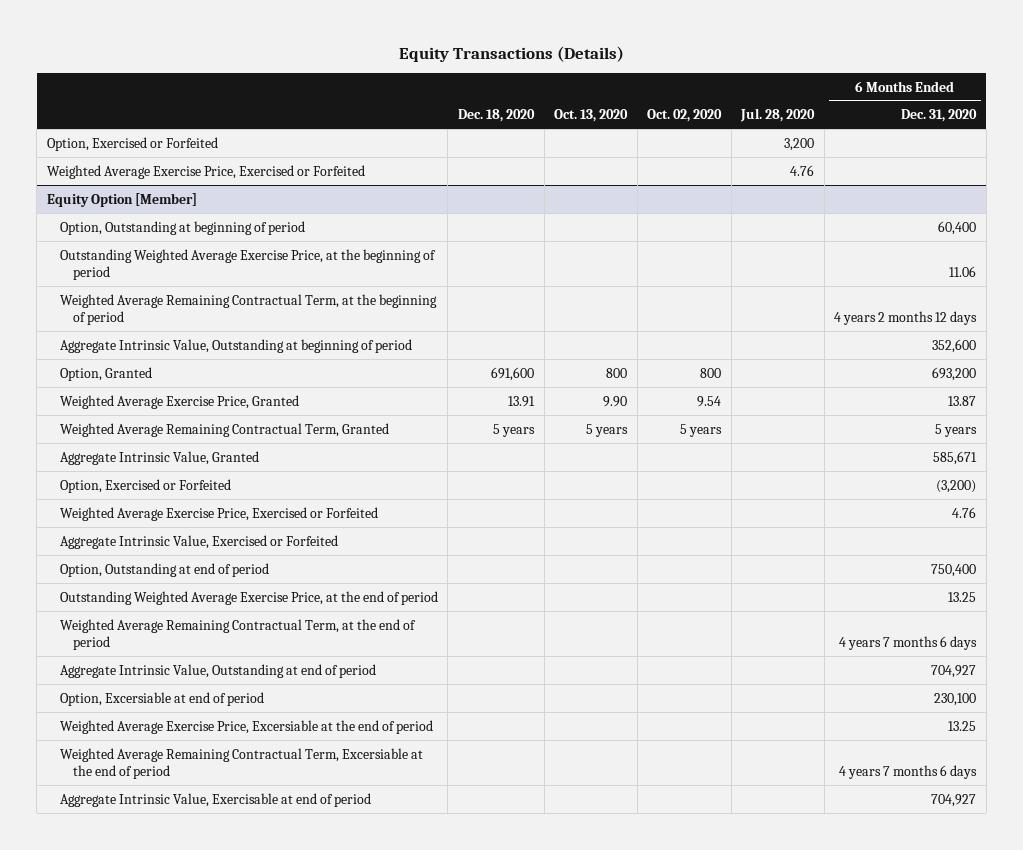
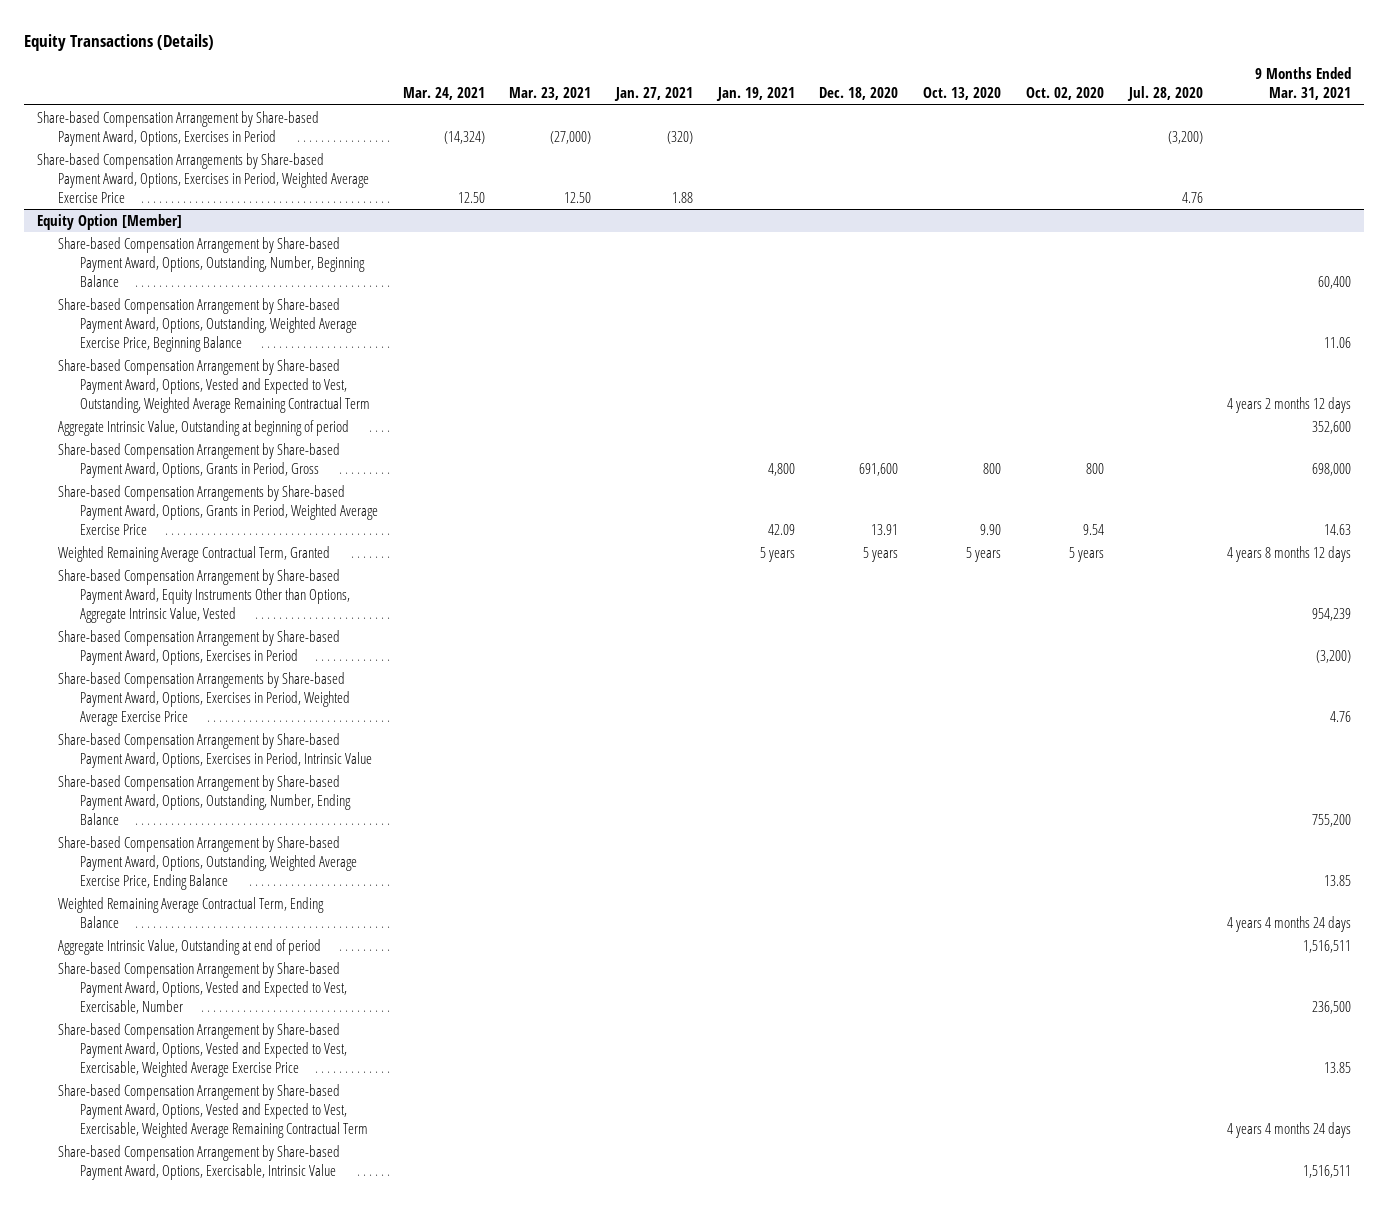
- | Dec. 18, 2020 | Oct. 13, 2020 | Oct. 02, 2020 | Jul. 28, 2020 | 6 Months Ended Dec. 31, 2020
+ | Mar. 24, 2021 | Mar. 23, 2021 | Jan. 27, 2021 | Jan. 19, 2021 | Dec. 18, 2020 | Oct. 13, 2020 | Oct. 02, 2020 | Jul. 28, 2020 | 9 Months Ended Mar. 31, 2021
- Option, Exercised or Forfeited | | | | 3,200 |
- Weighted Average Exercise Price, Exercised or Forfeited | | | | 4.76 |
+ Share-based Compensation Arrangement by Share-based Payment Award, Options, Exercises in Period | (14,324) | (27,000) | (320) | | | | | (3,200) |
+ Share-based Compensation Arrangements by Share-based Payment Award, Options, Exercises in Period, Weighted Average Exercise Price | 12.50 | 12.50 | 1.88 | | | | | 4.76 |
@ Equity Option [Member]
- Option, Outstanding at beginning of period | | | | | 60,400
- Outstanding Weighted Average Exercise Price, at the beginning of period | | | | | 11.06
- Weighted Average Remaining Contractual Term, at the beginning of period | | | | | 4 years 2 months 12 days
+ Share-based Compensation Arrangement by Share-based Payment Award, Options, Outstanding, Number, Beginning Balance | | | | | | | | | 60,400
+ Share-based Compensation Arrangement by Share-based Payment Award, Options, Outstanding, Weighted Average Exercise Price, Beginning Balance | | | | | | | | | 11.06
+ Share-based Compensation Arrangement by Share-based Payment Award, Options, Vested and Expected to Vest, Outstanding, Weighted Average Remaining Contractual Term | | | | | | | | | 4 years 2 months 12 days
- Option, Granted | 691,600 | 800 | 800 | | 693,200
- Weighted Average Exercise Price, Granted | 13.91 | 9.90 | 9.54 | | 13.87
- Weighted Average Remaining Contractual Term, Granted | 5 years | 5 years | 5 years | | 5 years
- Aggregate Intrinsic Value, Granted | | | | | 585,671
- Option, Exercised or Forfeited | | | | | (3,200)
- Weighted Average Exercise Price, Exercised or Forfeited | | | | | 4.76
- Aggregate Intrinsic Value, Exercised or Forfeited
- Option, Outstanding at end of period | | | | | 750,400
- Outstanding Weighted Average Exercise Price, at the end of period | | | | | 13.25
- Weighted Average Remaining Contractual Term, at the end of period | | | | | 4 years 7 months 6 days
+ Share-based Compensation Arrangement by Share-based Payment Award, Options, Grants in Period, Gross | | | | 4,800 | 691,600 | 800 | 800 | | 698,000
+ Share-based Compensation Arrangements by Share-based Payment Award, Options, Grants in Period, Weighted Average Exercise Price | | | | 42.09 | 13.91 | 9.90 | 9.54 | | 14.63
+ Weighted Remaining Average Contractual Term, Granted | | | | 5 years | 5 years | 5 years | 5 years | | 4 years 8 months 12 days
+ Share-based Compensation Arrangement by Share-based Payment Award, Equity Instruments Other than Options, Aggregate Intrinsic Value, Vested | | | | | | | | | 954,239
+ Share-based Compensation Arrangement by Share-based Payment Award, Options, Exercises in Period | | | | | | | | | (3,200)
+ Share-based Compensation Arrangements by Share-based Payment Award, Options, Exercises in Period, Weighted Average Exercise Price | | | | | | | | | 4.76
+ Share-based Compensation Arrangement by Share-based Payment Award, Options, Exercises in Period, Intrinsic Value
+ Share-based Compensation Arrangement by Share-based Payment Award, Options, Outstanding, Number, Ending Balance | | | | | | | | | 755,200
+ Share-based Compensation Arrangement by Share-based Payment Award, Options, Outstanding, Weighted Average Exercise Price, Ending Balance | | | | | | | | | 13.85
+ Weighted Remaining Average Contractual Term, Ending Balance | | | | | | | | | 4 years 4 months 24 days
- Option, Excersiable at end of period | | | | | 230,100
- Weighted Average Exercise Price, Excersiable at the end of period | | | | | 13.25
- Weighted Average Remaining Contractual Term, Excersiable at the end of period | | | | | 4 years 7 months 6 days
- Aggregate Intrinsic Value, Exercisable at end of period | | | | | 704,927
+ Share-based Compensation Arrangement by Share-based Payment Award, Options, Vested and Expected to Vest, Exercisable, Number | | | | | | | | | 236,500
+ Share-based Compensation Arrangement by Share-based Payment Award, Options, Vested and Expected to Vest, Exercisable, Weighted Average Exercise Price | | | | | | | | | 13.85
+ Share-based Compensation Arrangement by Share-based Payment Award, Options, Vested and Expected to Vest, Exercisable, Weighted Average Remaining Contractual Term | | | | | | | | | 4 years 4 months 24 days
+ Share-based Compensation Arrangement by Share-based Payment Award, Options, Exercisable, Intrinsic Value | | | | | | | | | 1,516,511

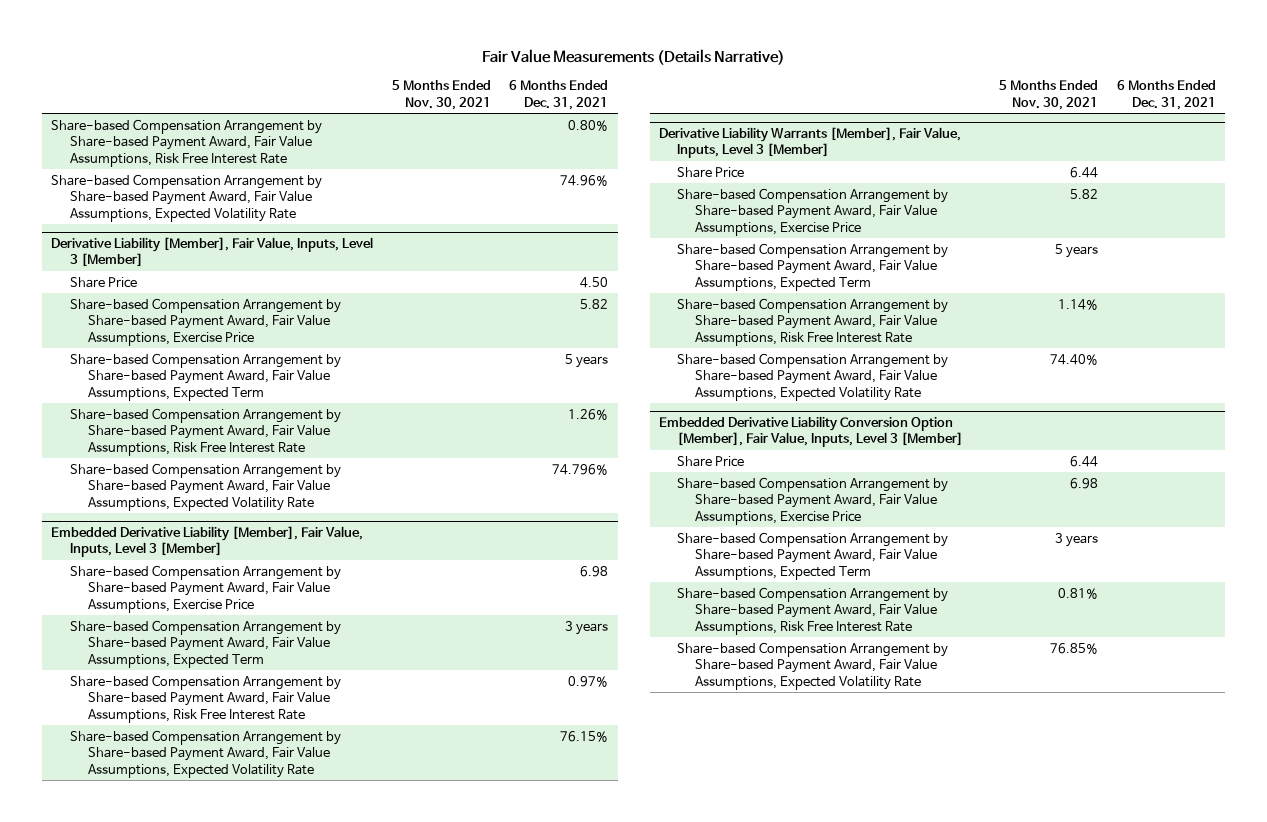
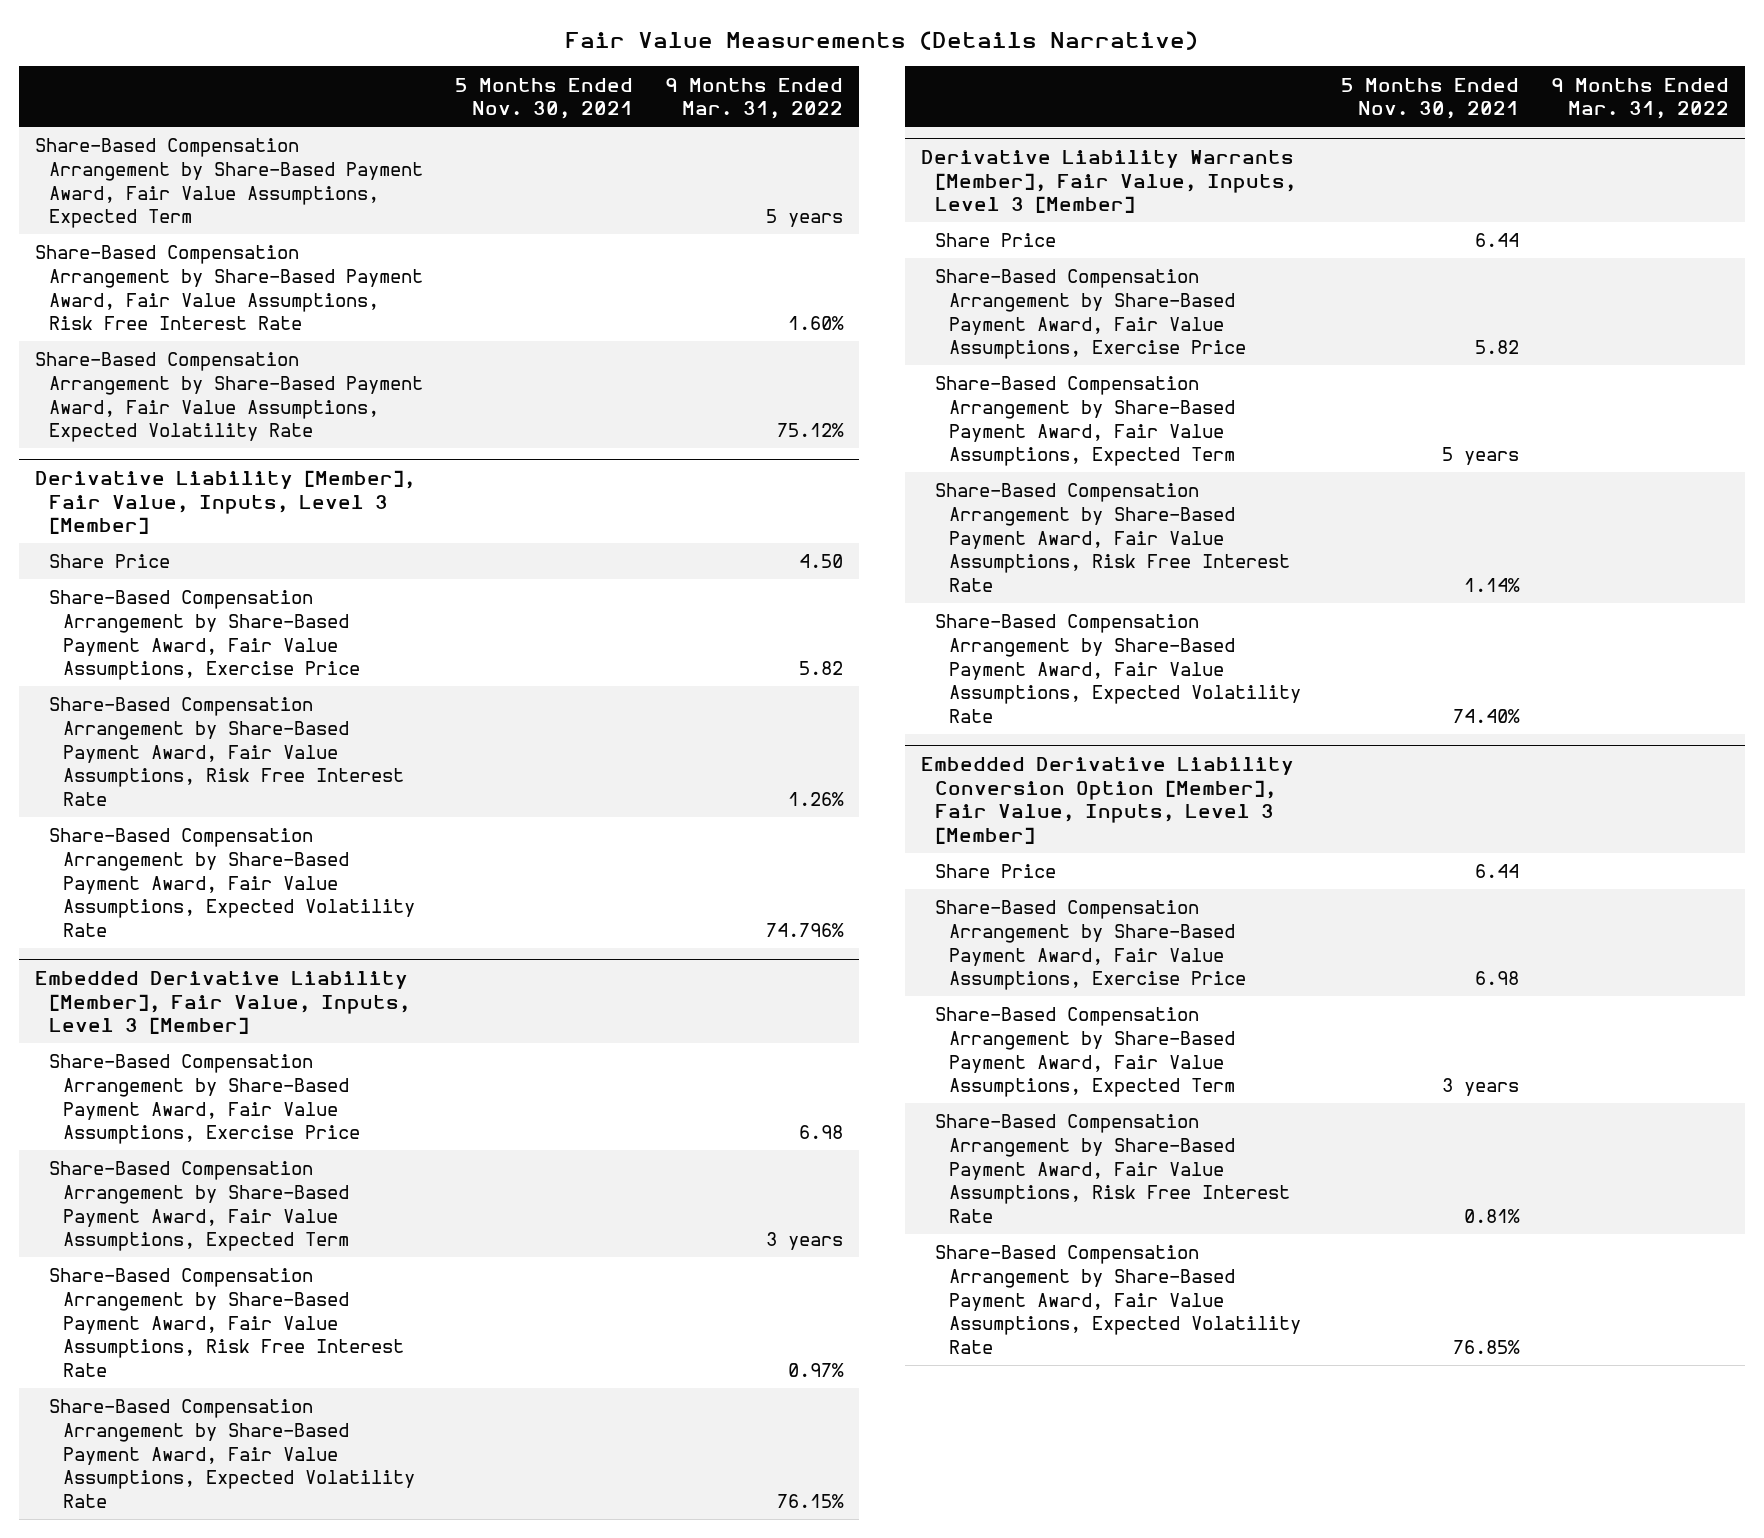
- | 5 Months Ended Nov. 30, 2021 | 6 Months Ended Dec. 31, 2021
+ | 5 Months Ended Nov. 30, 2021 | 9 Months Ended Mar. 31, 2022
- Share-based Compensation Arrangement by Share-based Payment Award, Fair Value Assumptions, Risk Free Interest Rate | | 0.80%
- Share-based Compensation Arrangement by Share-based Payment Award, Fair Value Assumptions, Expected Volatility Rate | | 74.96%
+ Share-Based Compensation Arrangement by Share-Based Payment Award, Fair Value Assumptions, Expected Term | | 5 years
+ Share-Based Compensation Arrangement by Share-Based Payment Award, Fair Value Assumptions, Risk Free Interest Rate | | 1.60%
+ Share-Based Compensation Arrangement by Share-Based Payment Award, Fair Value Assumptions, Expected Volatility Rate | | 75.12%
@ Derivative Liability [Member], Fair Value, Inputs, Level 3 [Member]
- Share-based Compensation Arrangement by Share-based Payment Award, Fair Value Assumptions, Exercise Price | | 5.82
- Share-based Compensation Arrangement by Share-based Payment Award, Fair Value Assumptions, Expected Term | | 5 years
- Share-based Compensation Arrangement by Share-based Payment Award, Fair Value Assumptions, Risk Free Interest Rate | | 1.26%
- Share-based Compensation Arrangement by Share-based Payment Award, Fair Value Assumptions, Expected Volatility Rate | | 74.796%
+ Share-Based Compensation Arrangement by Share-Based Payment Award, Fair Value Assumptions, Exercise Price | | 5.82
+ Share-Based Compensation Arrangement by Share-Based Payment Award, Fair Value Assumptions, Risk Free Interest Rate | | 1.26%
+ Share-Based Compensation Arrangement by Share-Based Payment Award, Fair Value Assumptions, Expected Volatility Rate | | 74.796%
@ Embedded Derivative Liability [Member], Fair Value, Inputs, Level 3 [Member]
- Share-based Compensation Arrangement by Share-based Payment Award, Fair Value Assumptions, Exercise Price | | 6.98
- Share-based Compensation Arrangement by Share-based Payment Award, Fair Value Assumptions, Expected Term | | 3 years
- Share-based Compensation Arrangement by Share-based Payment Award, Fair Value Assumptions, Risk Free Interest Rate | | 0.97%
- Share-based Compensation Arrangement by Share-based Payment Award, Fair Value Assumptions, Expected Volatility Rate | | 76.15%
+ Share-Based Compensation Arrangement by Share-Based Payment Award, Fair Value Assumptions, Exercise Price | | 6.98
+ Share-Based Compensation Arrangement by Share-Based Payment Award, Fair Value Assumptions, Expected Term | | 3 years
+ Share-Based Compensation Arrangement by Share-Based Payment Award, Fair Value Assumptions, Risk Free Interest Rate | | 0.97%
+ Share-Based Compensation Arrangement by Share-Based Payment Award, Fair Value Assumptions, Expected Volatility Rate | | 76.15%
@ Derivative Liability Warrants [Member], Fair Value, Inputs, Level 3 [Member]
- Share-based Compensation Arrangement by Share-based Payment Award, Fair Value Assumptions, Exercise Price | 5.82 |
- Share-based Compensation Arrangement by Share-based Payment Award, Fair Value Assumptions, Expected Term | 5 years |
- Share-based Compensation Arrangement by Share-based Payment Award, Fair Value Assumptions, Risk Free Interest Rate | 1.14% |
- Share-based Compensation Arrangement by Share-based Payment Award, Fair Value Assumptions, Expected Volatility Rate | 74.40% |
+ Share-Based Compensation Arrangement by Share-Based Payment Award, Fair Value Assumptions, Exercise Price | 5.82 |
+ Share-Based Compensation Arrangement by Share-Based Payment Award, Fair Value Assumptions, Expected Term | 5 years |
+ Share-Based Compensation Arrangement by Share-Based Payment Award, Fair Value Assumptions, Risk Free Interest Rate | 1.14% |
+ Share-Based Compensation Arrangement by Share-Based Payment Award, Fair Value Assumptions, Expected Volatility Rate | 74.40% |
@ Embedded Derivative Liability Conversion Option [Member], Fair Value, Inputs, Level 3 [Member]
- Share-based Compensation Arrangement by Share-based Payment Award, Fair Value Assumptions, Exercise Price | 6.98 |
- Share-based Compensation Arrangement by Share-based Payment Award, Fair Value Assumptions, Expected Term | 3 years |
- Share-based Compensation Arrangement by Share-based Payment Award, Fair Value Assumptions, Risk Free Interest Rate | 0.81% |
- Share-based Compensation Arrangement by Share-based Payment Award, Fair Value Assumptions, Expected Volatility Rate | 76.85% |
+ Share-Based Compensation Arrangement by Share-Based Payment Award, Fair Value Assumptions, Exercise Price | 6.98 |
+ Share-Based Compensation Arrangement by Share-Based Payment Award, Fair Value Assumptions, Expected Term | 3 years |
+ Share-Based Compensation Arrangement by Share-Based Payment Award, Fair Value Assumptions, Risk Free Interest Rate | 0.81% |
+ Share-Based Compensation Arrangement by Share-Based Payment Award, Fair Value Assumptions, Expected Volatility Rate | 76.85% |

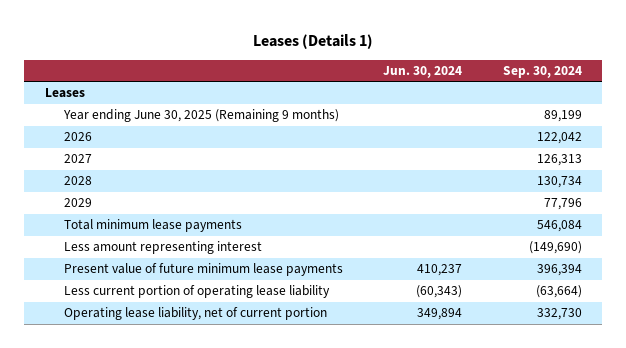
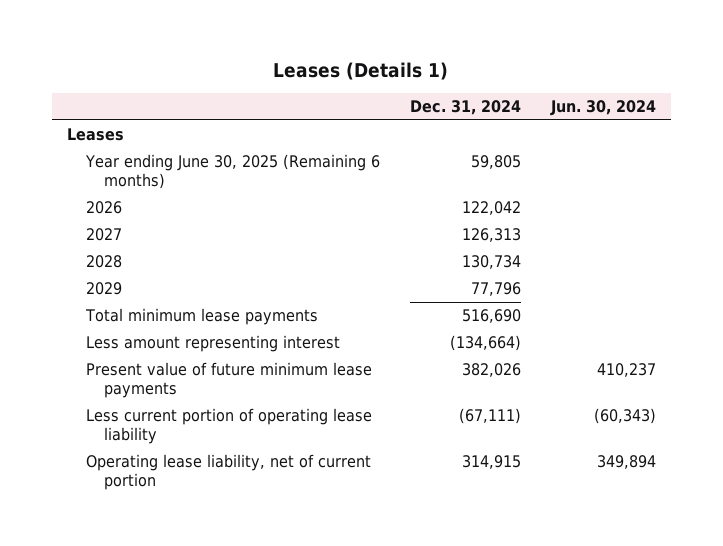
- | Jun. 30, 2024 | Sep. 30, 2024
+ | Dec. 31, 2024 | Jun. 30, 2024
- Year ending June 30, 2025 (Remaining 9 months) | | 89,199
+ Year ending June 30, 2025 (Remaining 6 months) | 59,805 |

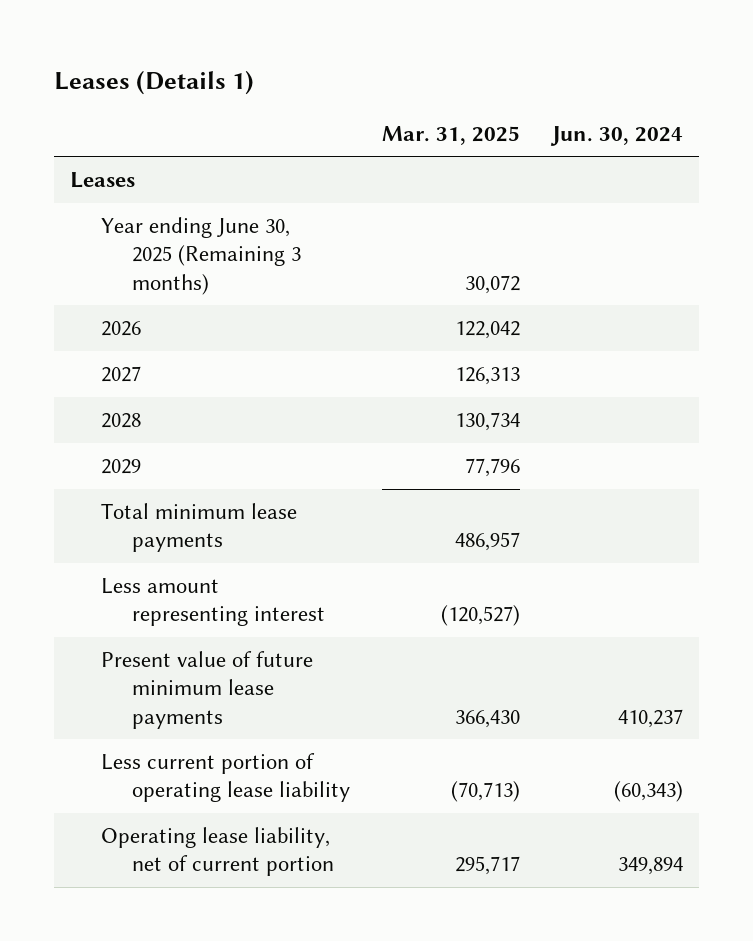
- | Dec. 31, 2024 | Jun. 30, 2024
+ | Mar. 31, 2025 | Jun. 30, 2024
- Year ending June 30, 2025 (Remaining 6 months) | 59,805 |
+ Year ending June 30, 2025 (Remaining 3 months) | 30,072 |

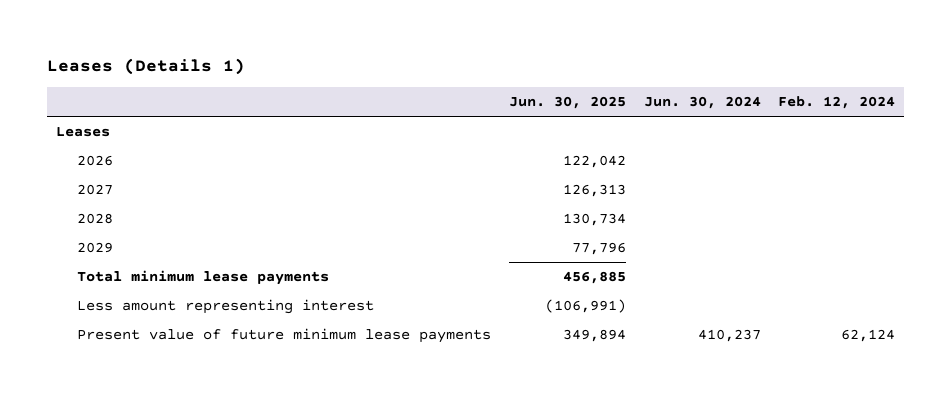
- | Mar. 31, 2025 | Jun. 30, 2024
+ | Jun. 30, 2025 | Jun. 30, 2024 | Feb. 12, 2024
- Year ending June 30, 2025 (Remaining 3 months) | 30,072 |
- Less current portion of operating lease liability | (70,713) | (60,343)
- Operating lease liability, net of current portion | 295,717 | 349,894

